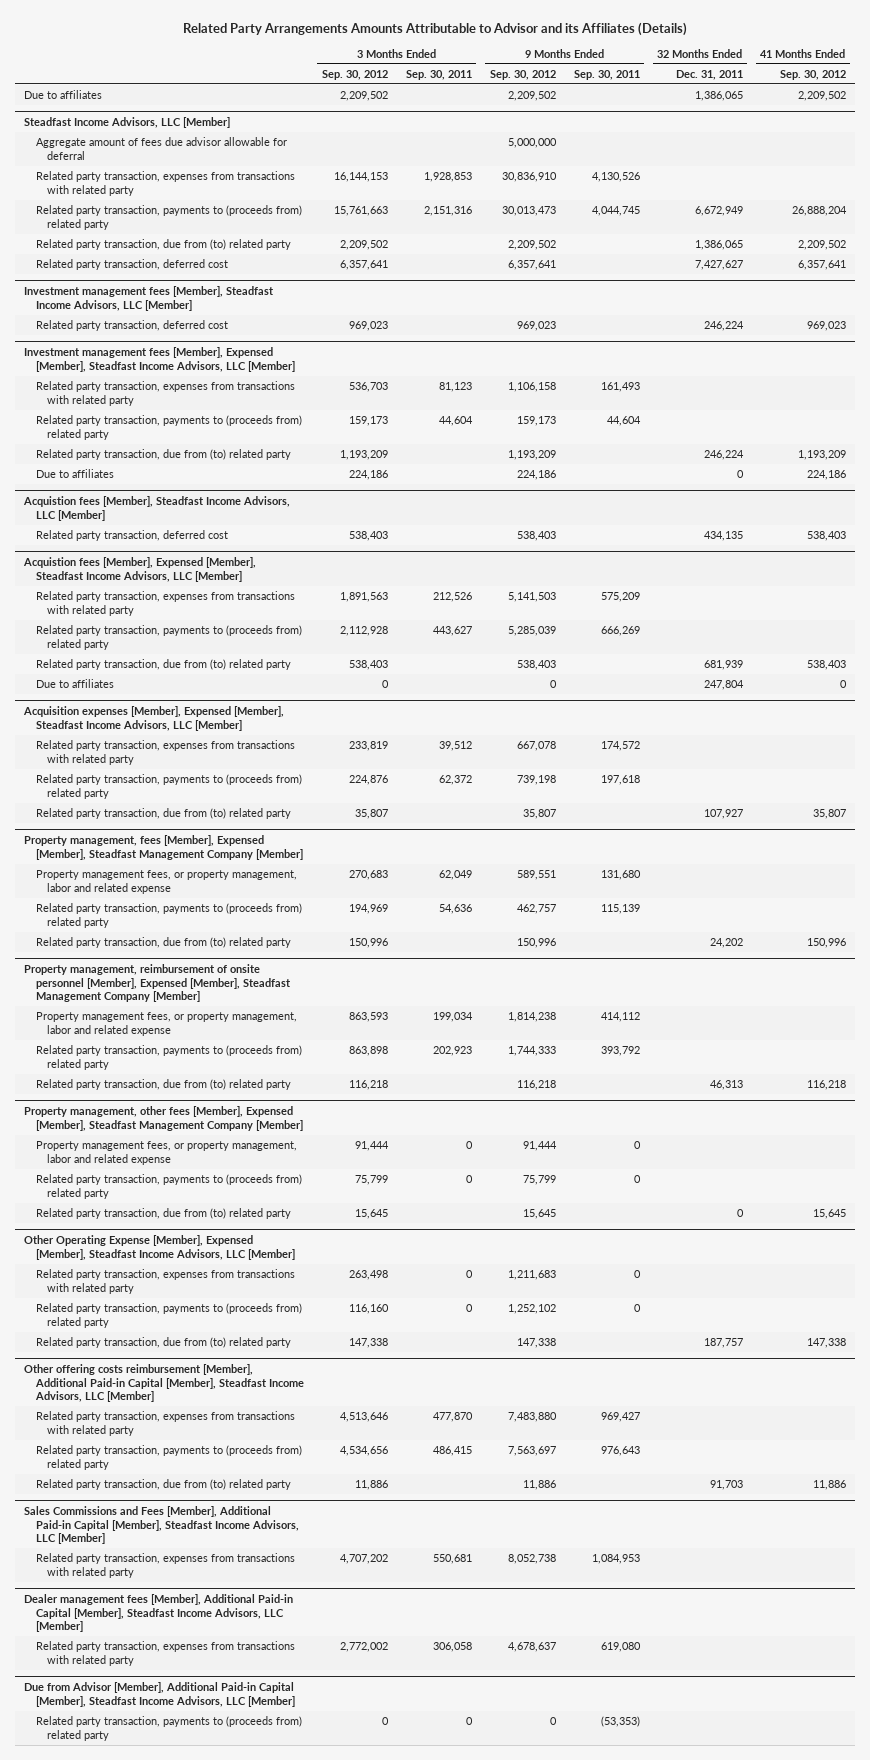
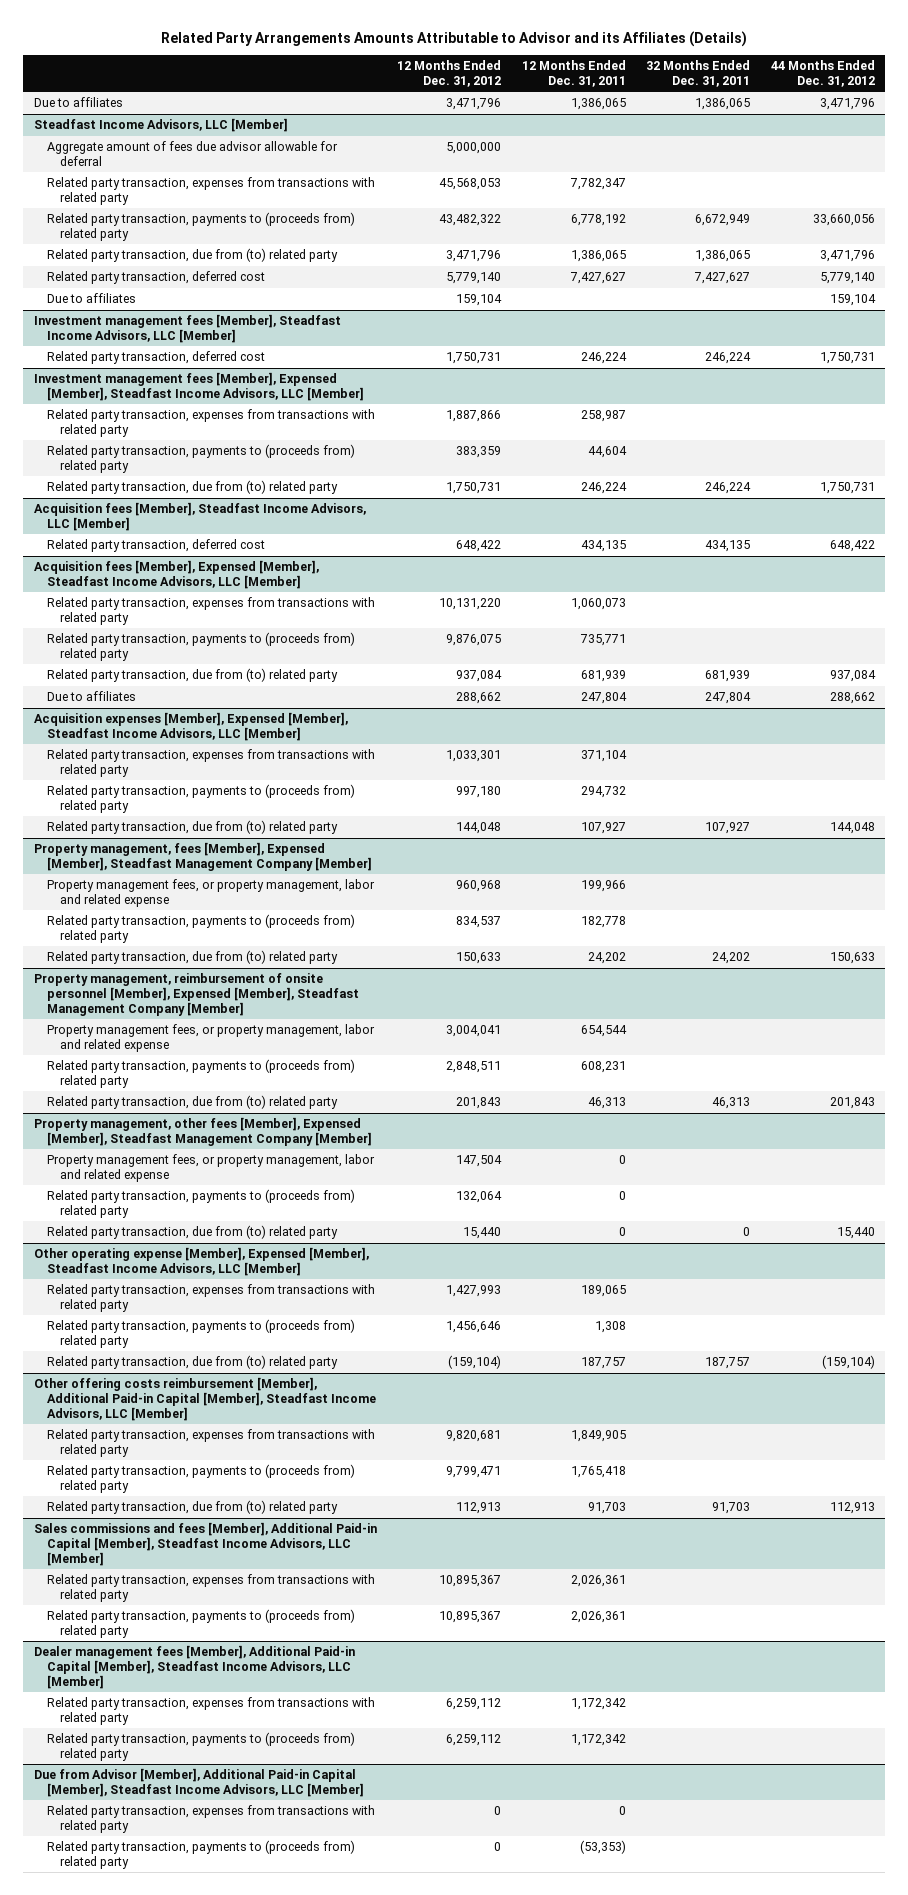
- | 3 Months Ended Sep. 30, 2012 | 3 Months Ended Sep. 30, 2011 | 9 Months Ended Sep. 30, 2012 | 9 Months Ended Sep. 30, 2011 | 32 Months Ended Dec. 31, 2011 | 41 Months Ended Sep. 30, 2012
+ | 12 Months Ended Dec. 31, 2012 | 12 Months Ended Dec. 31, 2011 | 32 Months Ended Dec. 31, 2011 | 44 Months Ended Dec. 31, 2012
@ Steadfast Income Advisors, LLC [Member]
+ Due to affiliates | 159,104 | | | 159,104
@ Investment management fees [Member], Expensed [Member], Steadfast Income Advisors, LLC [Member]
- Due to affiliates | 224,186 | | 224,186 | | 0 | 224,186
- Acquistion fees [Member], Steadfast Income Advisors, LLC [Member]
+ Acquisition fees [Member], Steadfast Income Advisors, LLC [Member]
- Acquistion fees [Member], Expensed [Member], Steadfast Income Advisors, LLC [Member]
+ Acquisition fees [Member], Expensed [Member], Steadfast Income Advisors, LLC [Member]
- Other Operating Expense [Member], Expensed [Member], Steadfast Income Advisors, LLC [Member]
+ Other operating expense [Member], Expensed [Member], Steadfast Income Advisors, LLC [Member]
- Sales Commissions and Fees [Member], Additional Paid-in Capital [Member], Steadfast Income Advisors, LLC [Member]
+ Sales commissions and fees [Member], Additional Paid-in Capital [Member], Steadfast Income Advisors, LLC [Member]
+ Related party transaction, payments to (proceeds from) related party | 10,895,367 | 2,026,361 | |
@ Dealer management fees [Member], Additional Paid-in Capital [Member], Steadfast Income Advisors, LLC [Member]
+ Related party transaction, payments to (proceeds from) related party | 6,259,112 | 1,172,342 | |
@ Due from Advisor [Member], Additional Paid-in Capital [Member], Steadfast Income Advisors, LLC [Member]
+ Related party transaction, expenses from transactions with related party | 0 | 0 | |

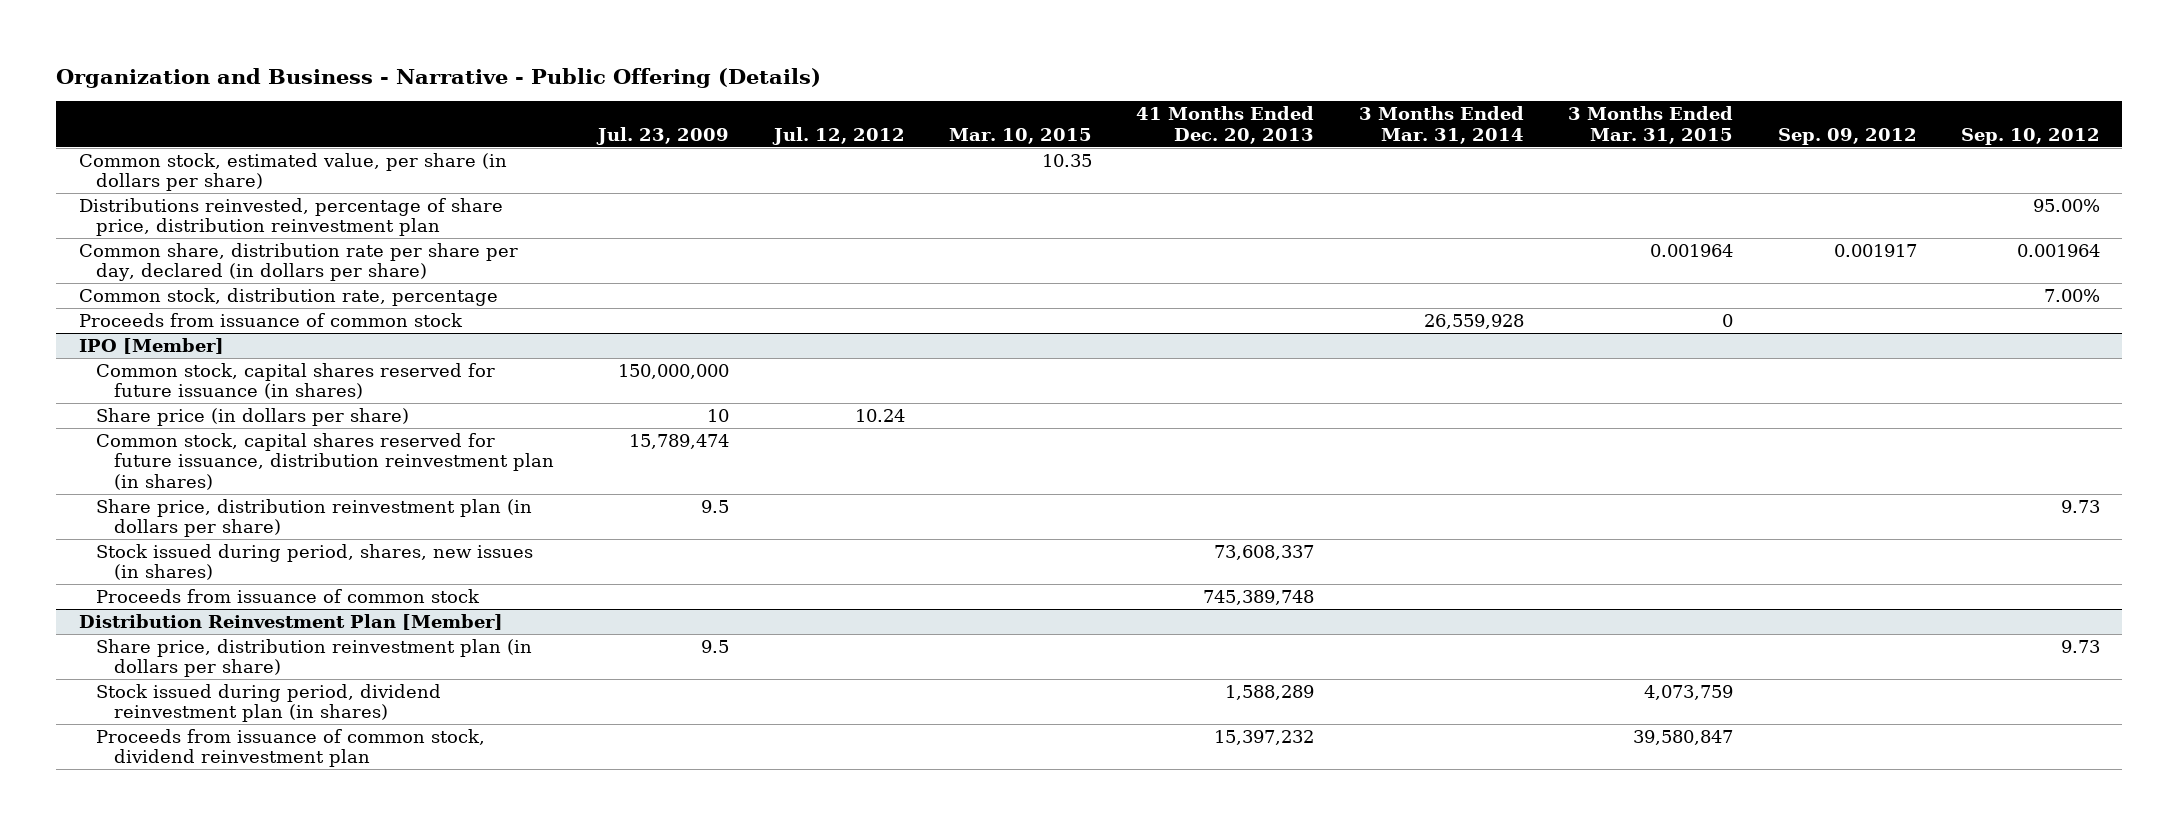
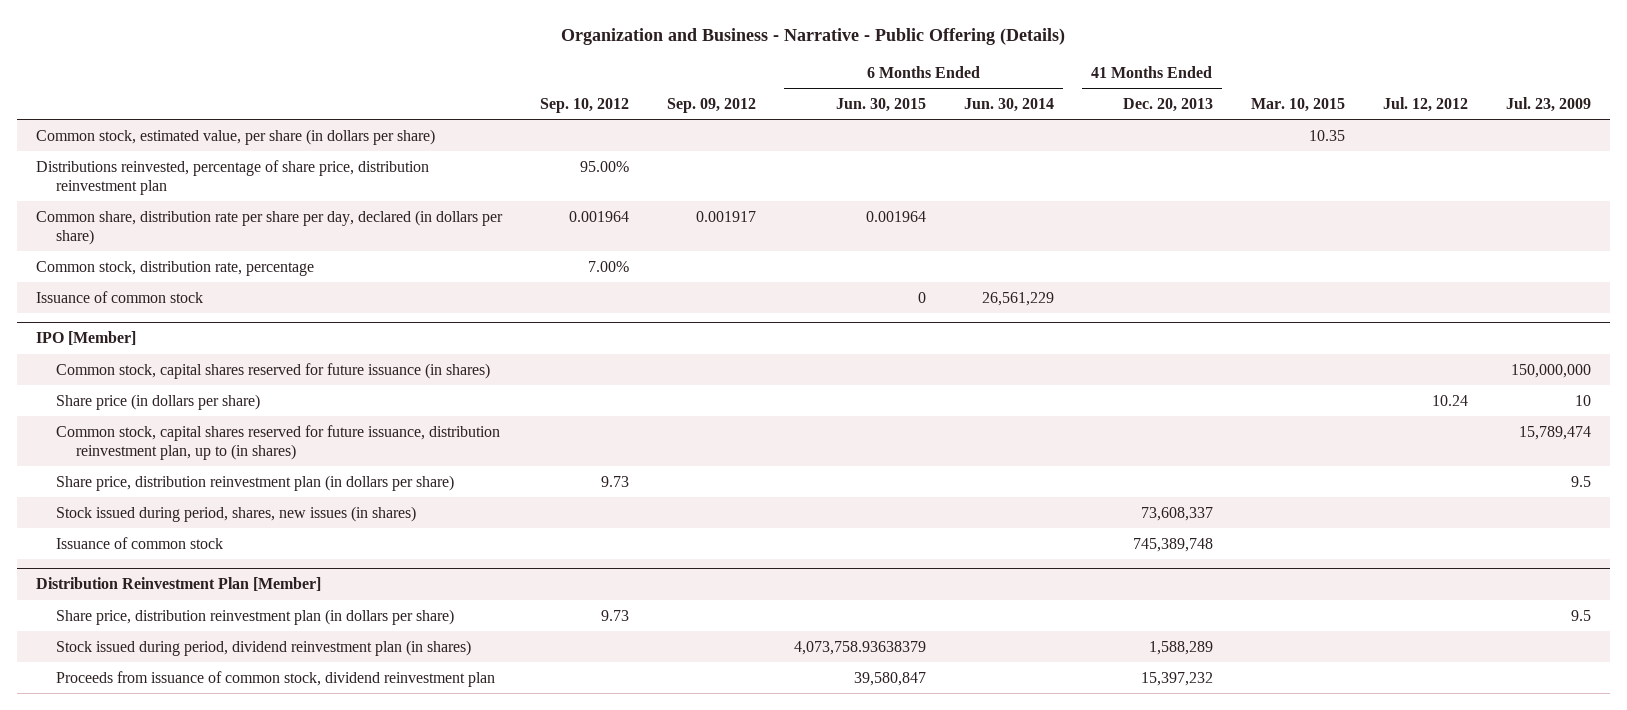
- | Jul. 23, 2009 | Jul. 12, 2012 | Mar. 10, 2015 | 41 Months Ended Dec. 20, 2013 | 3 Months Ended Mar. 31, 2014 | 3 Months Ended Mar. 31, 2015 | Sep. 09, 2012 | Sep. 10, 2012
+ | Sep. 10, 2012 | Sep. 09, 2012 | 6 Months Ended Jun. 30, 2015 | 6 Months Ended Jun. 30, 2014 | 41 Months Ended Dec. 20, 2013 | Mar. 10, 2015 | Jul. 12, 2012 | Jul. 23, 2009
- Proceeds from issuance of common stock | | | | | 26,559,928 | 0 | |
+ Issuance of common stock | | | 0 | 26,561,229 | | | |
@ IPO [Member]
- Common stock, capital shares reserved for future issuance, distribution reinvestment plan (in shares) | 15,789,474 | | | | | | |
+ Common stock, capital shares reserved for future issuance, distribution reinvestment plan, up to (in shares) | | | | | | | | 15,789,474
- Proceeds from issuance of common stock | | | | 745,389,748 | | | |
+ Issuance of common stock | | | | | 745,389,748 | | |

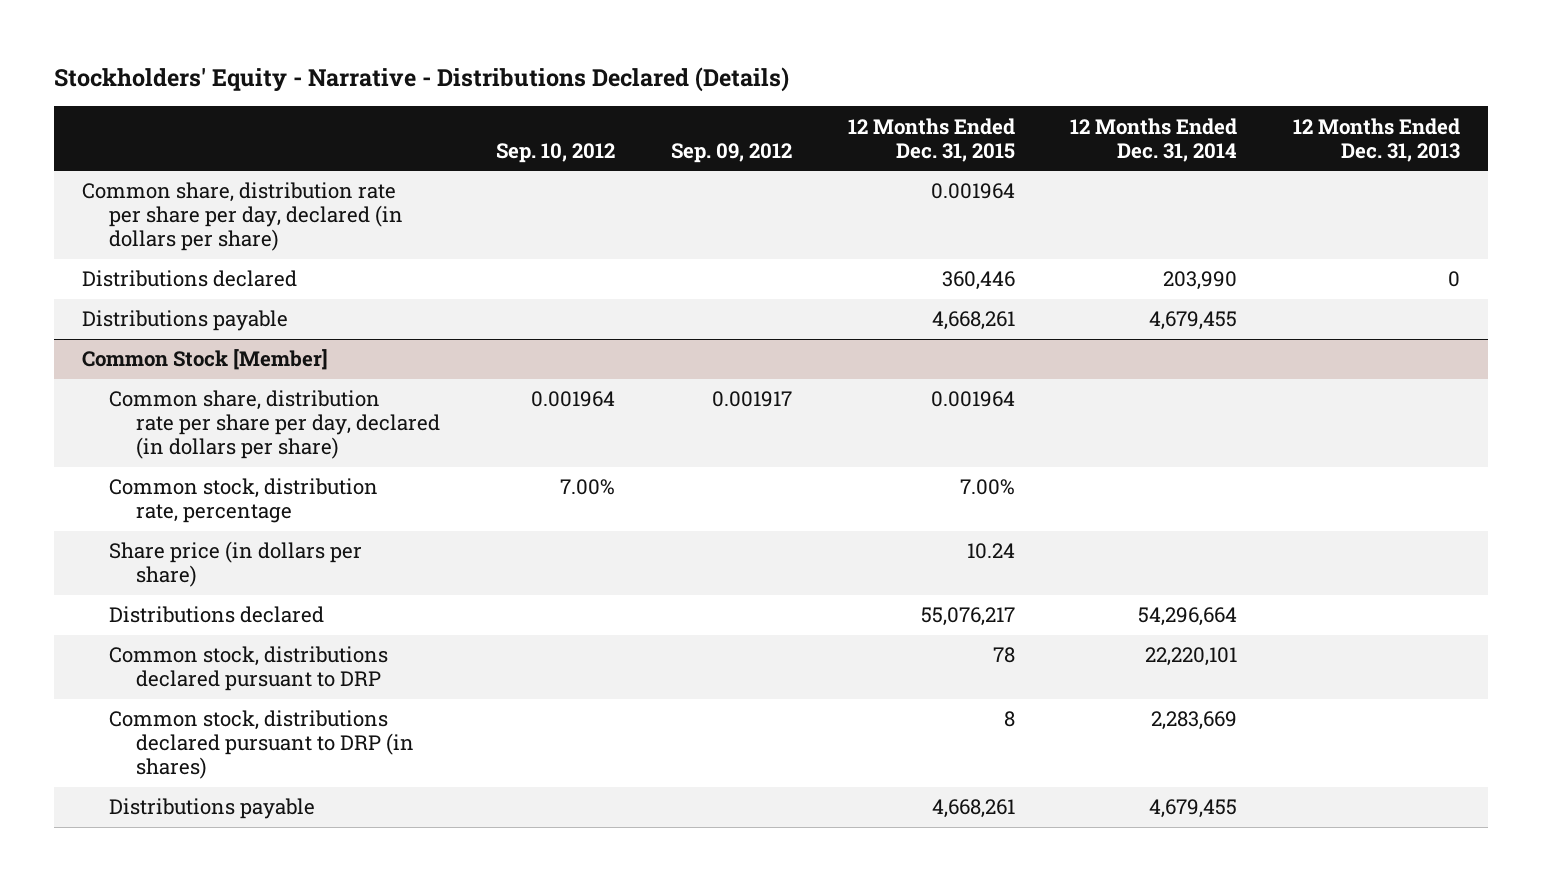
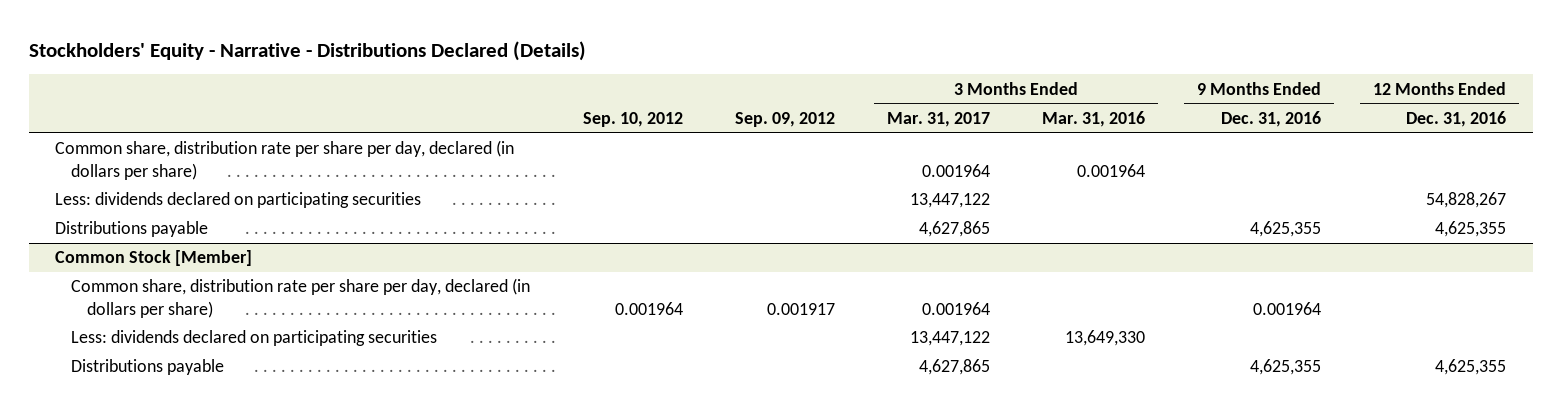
- | Sep. 10, 2012 | Sep. 09, 2012 | 12 Months Ended Dec. 31, 2015 | 12 Months Ended Dec. 31, 2014 | 12 Months Ended Dec. 31, 2013
+ | Sep. 10, 2012 | Sep. 09, 2012 | 3 Months Ended Mar. 31, 2017 | 3 Months Ended Mar. 31, 2016 | 9 Months Ended Dec. 31, 2016 | 12 Months Ended Dec. 31, 2016
- Distributions declared | | | 360,446 | 203,990 | 0
+ Less: dividends declared on participating securities | | | 13,447,122 | | | 54,828,267
@ Common Stock [Member]
- Common stock, distribution rate, percentage | 7.00% | | 7.00% | |
- Share price (in dollars per share) | | | 10.24 | |
- Distributions declared | | | 55,076,217 | 54,296,664 |
- Common stock, distributions declared pursuant to DRP | | | 78 | 22,220,101 |
- Common stock, distributions declared pursuant to DRP (in shares) | | | 8 | 2,283,669 |
+ Less: dividends declared on participating securities | | | 13,447,122 | 13,649,330 | |

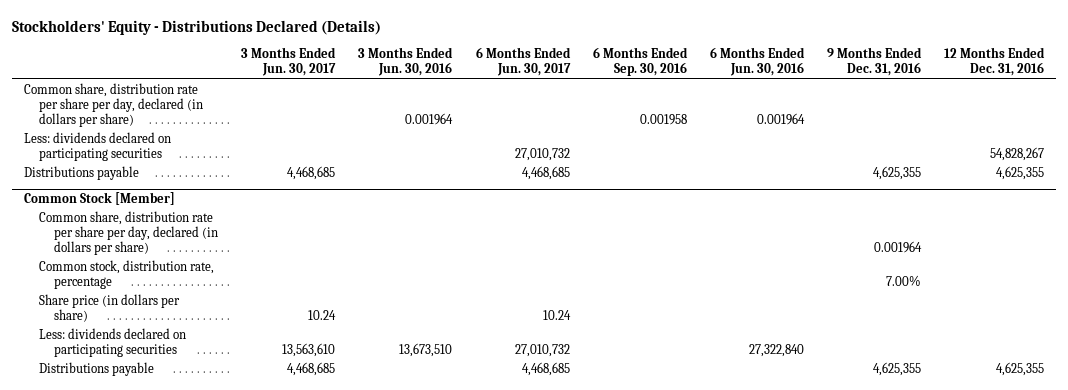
- Stockholders' Equity - Narrative - Distributions Declared (Details)
+ Stockholders' Equity - Distributions Declared (Details)
- | Sep. 10, 2012 | Sep. 09, 2012 | 3 Months Ended Mar. 31, 2017 | 3 Months Ended Mar. 31, 2016 | 9 Months Ended Dec. 31, 2016 | 12 Months Ended Dec. 31, 2016
+ | 3 Months Ended Jun. 30, 2017 | 3 Months Ended Jun. 30, 2016 | 6 Months Ended Jun. 30, 2017 | 6 Months Ended Sep. 30, 2016 | 6 Months Ended Jun. 30, 2016 | 9 Months Ended Dec. 31, 2016 | 12 Months Ended Dec. 31, 2016
@ Common Stock [Member]
+ Common stock, distribution rate, percentage | | | | | | 7.00% |
+ Share price (in dollars per share) | 10.24 | | 10.24 | | | |

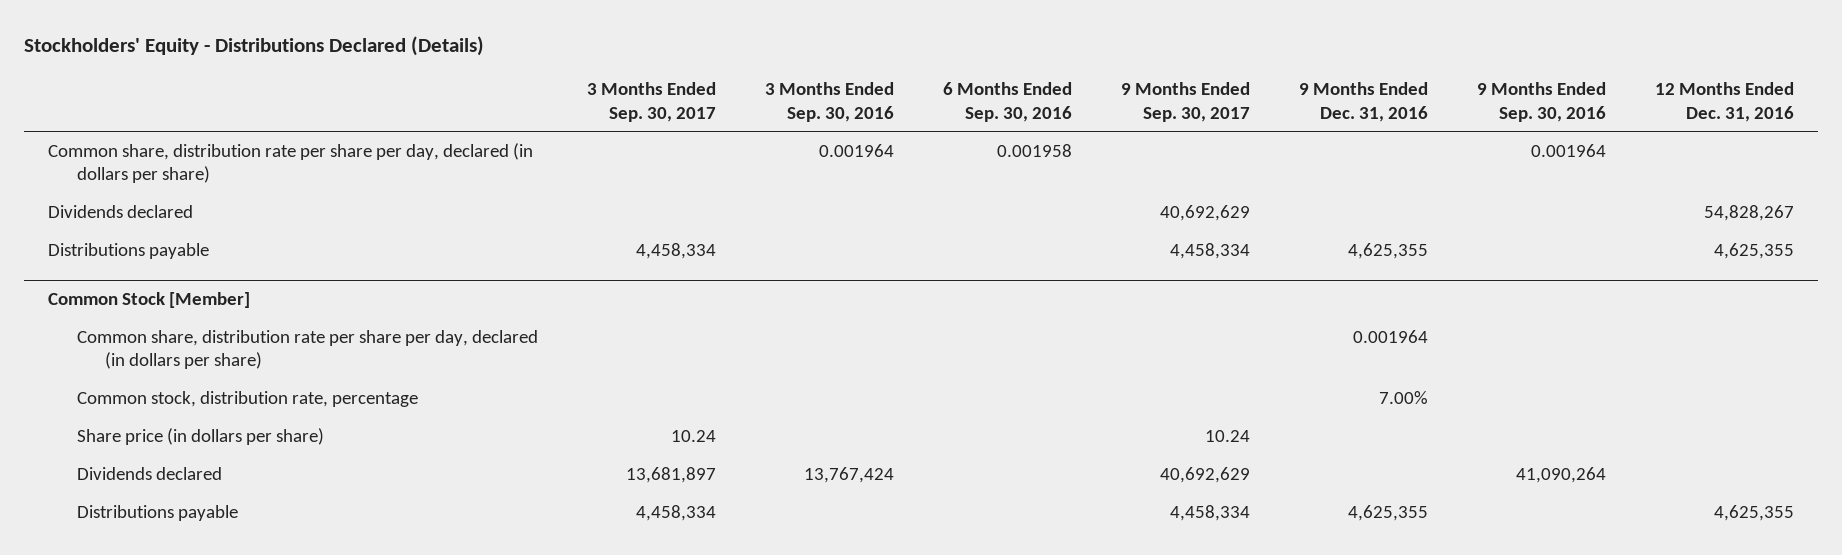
- | 3 Months Ended Jun. 30, 2017 | 3 Months Ended Jun. 30, 2016 | 6 Months Ended Jun. 30, 2017 | 6 Months Ended Sep. 30, 2016 | 6 Months Ended Jun. 30, 2016 | 9 Months Ended Dec. 31, 2016 | 12 Months Ended Dec. 31, 2016
+ | 3 Months Ended Sep. 30, 2017 | 3 Months Ended Sep. 30, 2016 | 6 Months Ended Sep. 30, 2016 | 9 Months Ended Sep. 30, 2017 | 9 Months Ended Dec. 31, 2016 | 9 Months Ended Sep. 30, 2016 | 12 Months Ended Dec. 31, 2016
- Less: dividends declared on participating securities | | | 27,010,732 | | | | 54,828,267
+ Dividends declared | | | | 40,692,629 | | | 54,828,267
@ Common Stock [Member]
- Less: dividends declared on participating securities | 13,563,610 | 13,673,510 | 27,010,732 | | 27,322,840 | |
+ Dividends declared | 13,681,897 | 13,767,424 | | 40,692,629 | | 41,090,264 |

